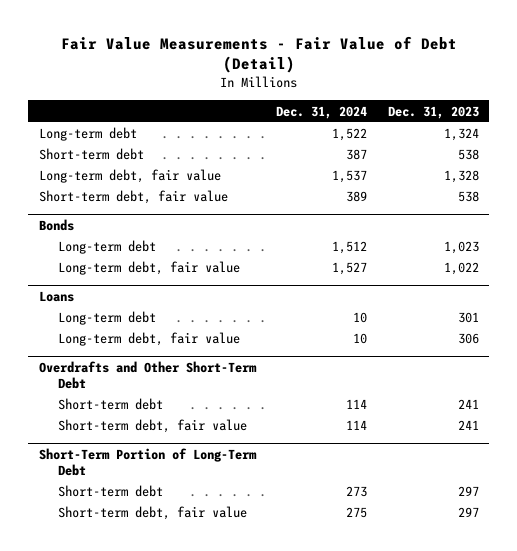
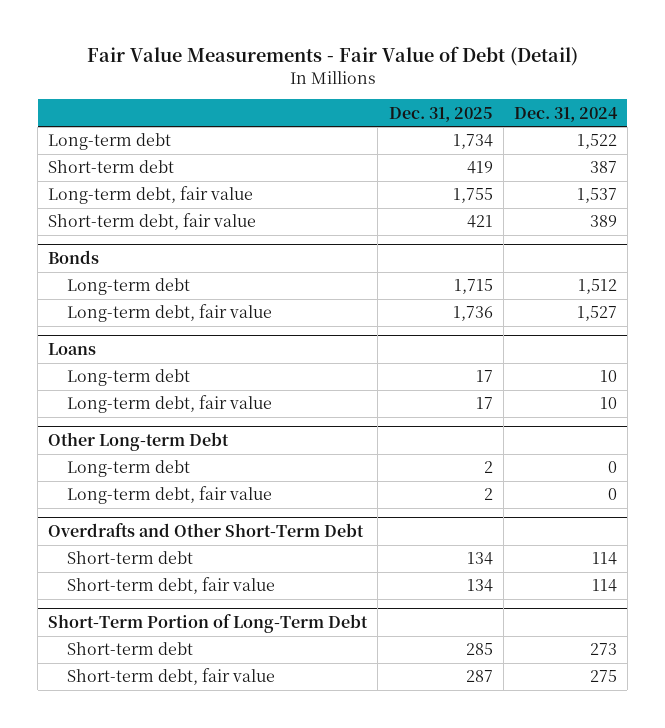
- | Dec. 31, 2024 | Dec. 31, 2023
+ | Dec. 31, 2025 | Dec. 31, 2024
+ Other Long-term Debt
+ Long-term debt | 2 | 0
+ Long-term debt, fair value | 2 | 0

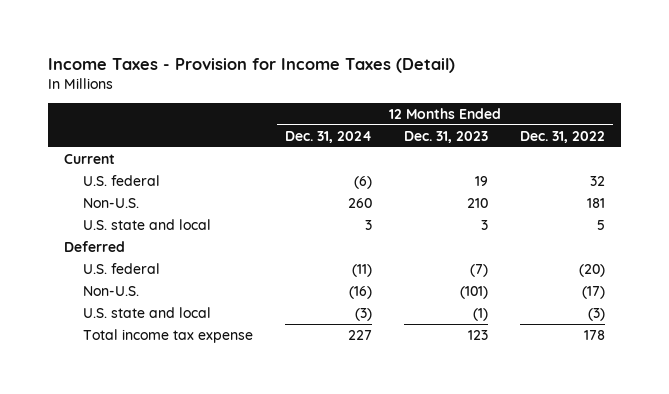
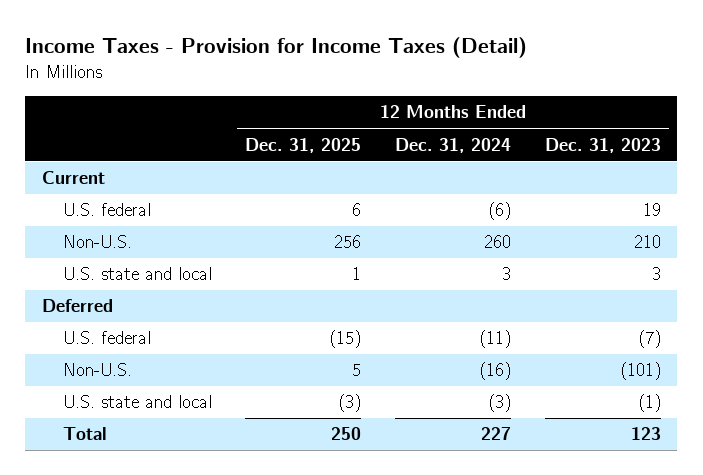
- | 12 Months Ended Dec. 31, 2024 | 12 Months Ended Dec. 31, 2023 | 12 Months Ended Dec. 31, 2022
+ | 12 Months Ended Dec. 31, 2025 | 12 Months Ended Dec. 31, 2024 | 12 Months Ended Dec. 31, 2023
- Total income tax expense | 227 | 123 | 178
+ Total | 250 | 227 | 123

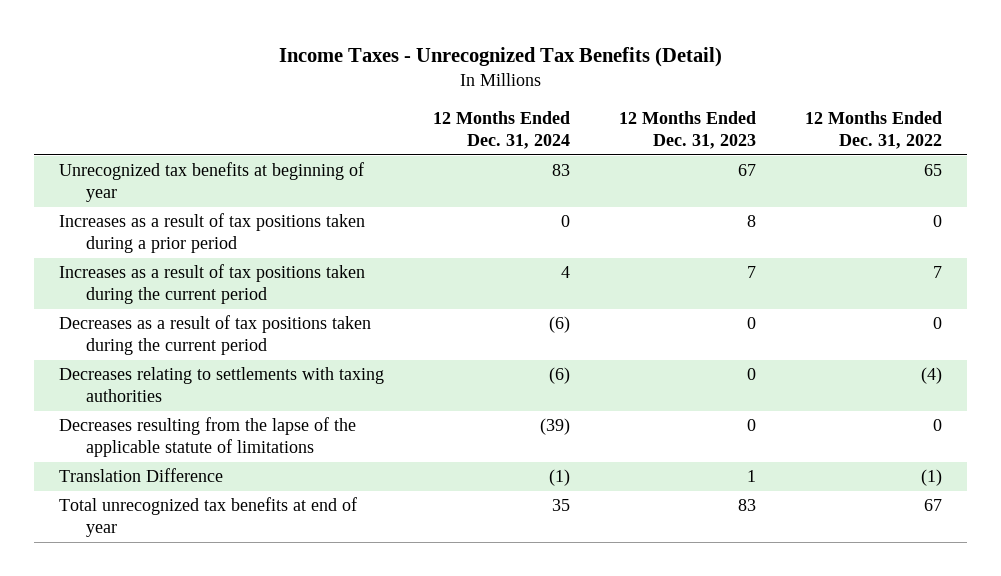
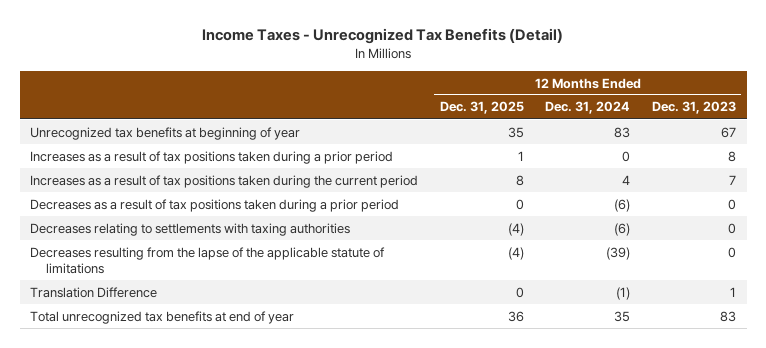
- | 12 Months Ended Dec. 31, 2024 | 12 Months Ended Dec. 31, 2023 | 12 Months Ended Dec. 31, 2022
+ | 12 Months Ended Dec. 31, 2025 | 12 Months Ended Dec. 31, 2024 | 12 Months Ended Dec. 31, 2023
- Decreases as a result of tax positions taken during the current period | (6) | 0 | 0
+ Decreases as a result of tax positions taken during a prior period | 0 | (6) | 0

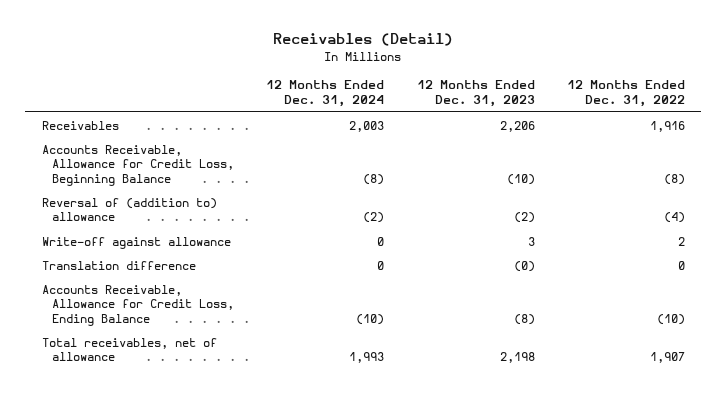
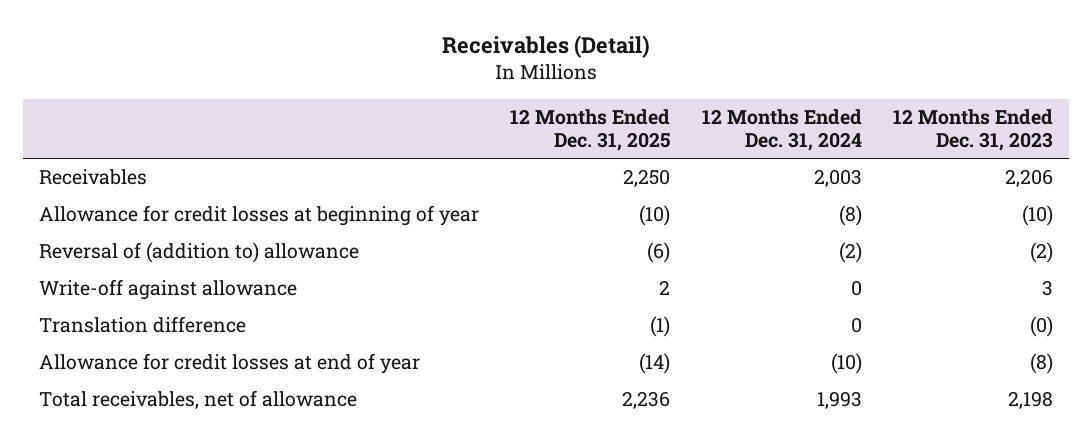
- | 12 Months Ended Dec. 31, 2024 | 12 Months Ended Dec. 31, 2023 | 12 Months Ended Dec. 31, 2022
+ | 12 Months Ended Dec. 31, 2025 | 12 Months Ended Dec. 31, 2024 | 12 Months Ended Dec. 31, 2023
- Accounts Receivable, Allowance for Credit Loss, Beginning Balance | (8) | (10) | (8)
+ Allowance for credit losses at beginning of year | (10) | (8) | (10)
- Accounts Receivable, Allowance for Credit Loss, Ending Balance | (10) | (8) | (10)
+ Allowance for credit losses at end of year | (14) | (10) | (8)

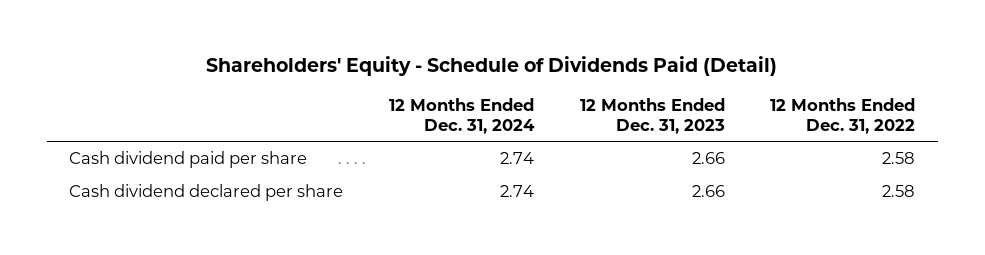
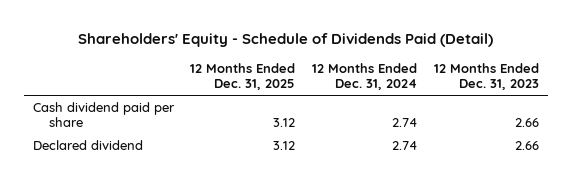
- | 12 Months Ended Dec. 31, 2024 | 12 Months Ended Dec. 31, 2023 | 12 Months Ended Dec. 31, 2022
+ | 12 Months Ended Dec. 31, 2025 | 12 Months Ended Dec. 31, 2024 | 12 Months Ended Dec. 31, 2023
- Cash dividend declared per share | 2.74 | 2.66 | 2.58
+ Declared dividend | 3.12 | 2.74 | 2.66

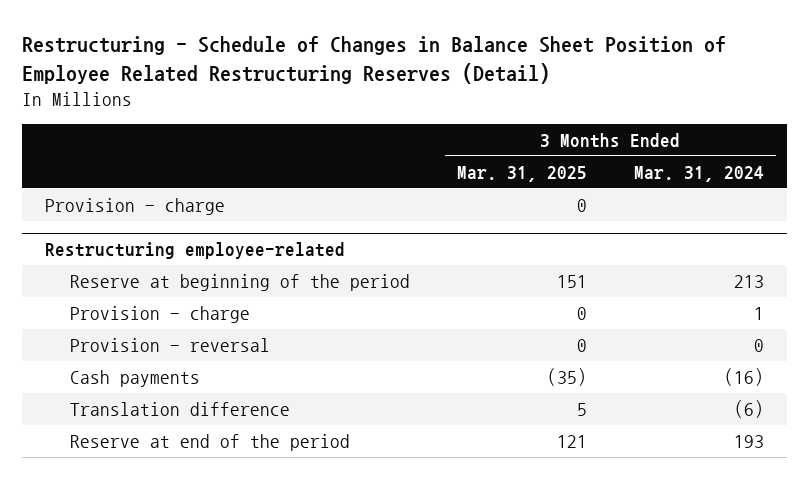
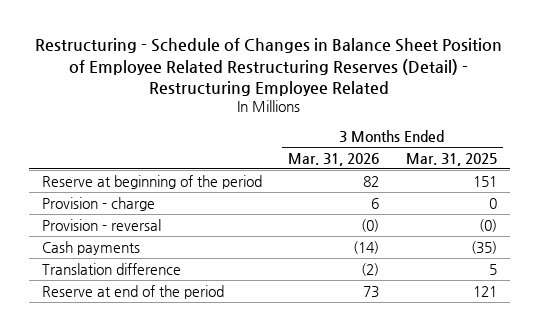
- Restructuring - Schedule of Changes in Balance Sheet Position of Employee Related Restructuring Reserves (Detail)
+ Restructuring - Schedule of Changes in Balance Sheet Position of Employee Related Restructuring Reserves (Detail) - Restructuring Employee Related
- | 3 Months Ended Mar. 31, 2025 | 3 Months Ended Mar. 31, 2024
+ | 3 Months Ended Mar. 31, 2026 | 3 Months Ended Mar. 31, 2025
- Provision - charge | 0 |
- Restructuring employee-related
- Provision - reversal | 0 | 0
+ Provision - reversal | (0) | (0)

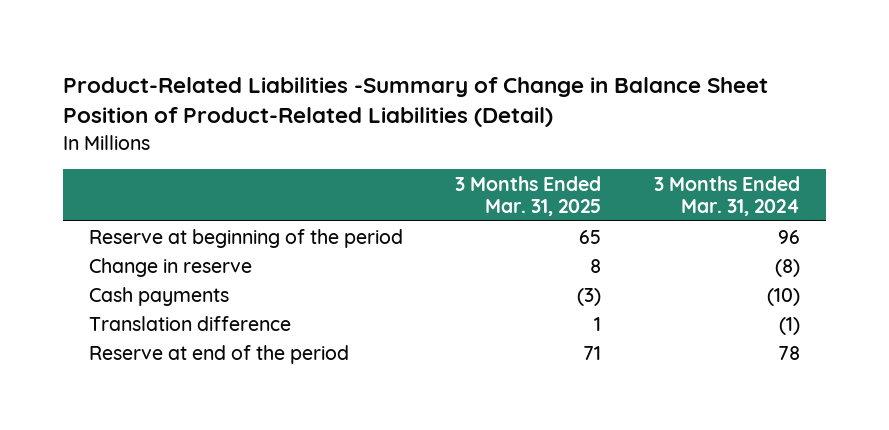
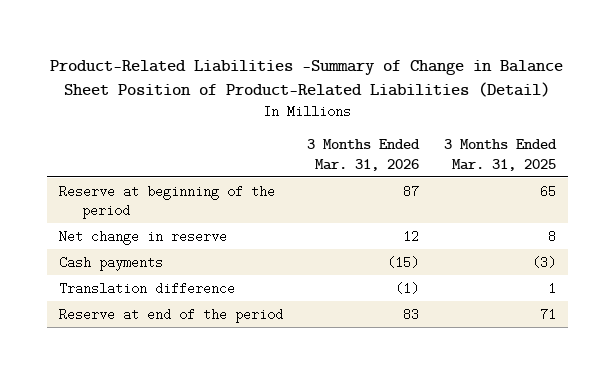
- | 3 Months Ended Mar. 31, 2025 | 3 Months Ended Mar. 31, 2024
+ | 3 Months Ended Mar. 31, 2026 | 3 Months Ended Mar. 31, 2025
- Change in reserve | 8 | (8)
+ Net change in reserve | 12 | 8

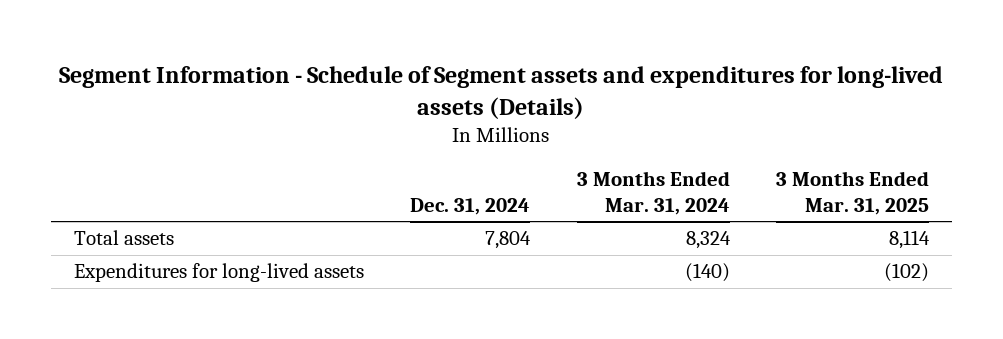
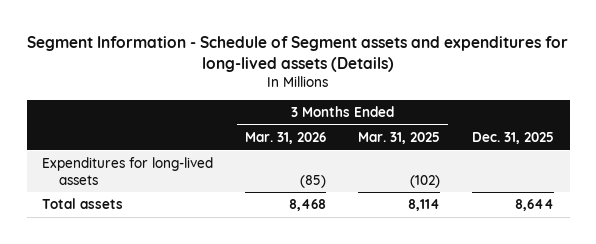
- | Dec. 31, 2024 | 3 Months Ended Mar. 31, 2024 | 3 Months Ended Mar. 31, 2025
+ | 3 Months Ended Mar. 31, 2026 | 3 Months Ended Mar. 31, 2025 | Dec. 31, 2025
moved down: Total assets | 8,468 | 8,114 | 8,644

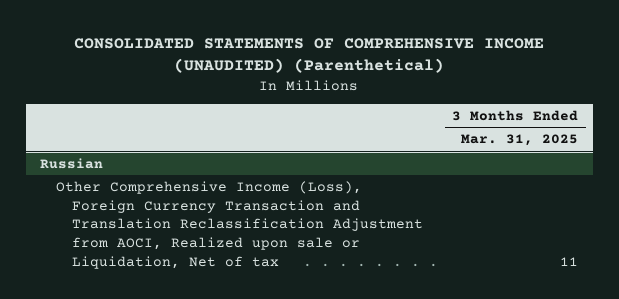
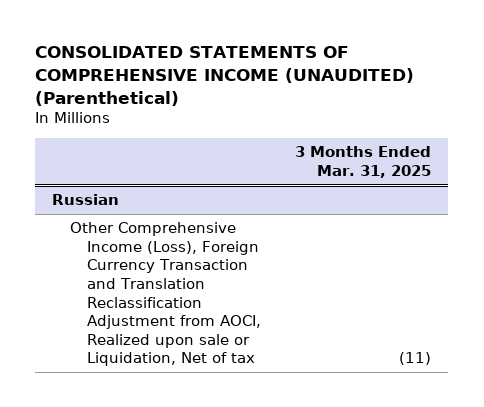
@ Russian
- Other Comprehensive Income (Loss), Foreign Currency Transaction and Translation Reclassification Adjustment from AOCI, Realized upon sale or Liquidation, Net of tax | 11
+ Other Comprehensive Income (Loss), Foreign Currency Transaction and Translation Reclassification Adjustment from AOCI, Realized upon sale or Liquidation, Net of tax | (11)

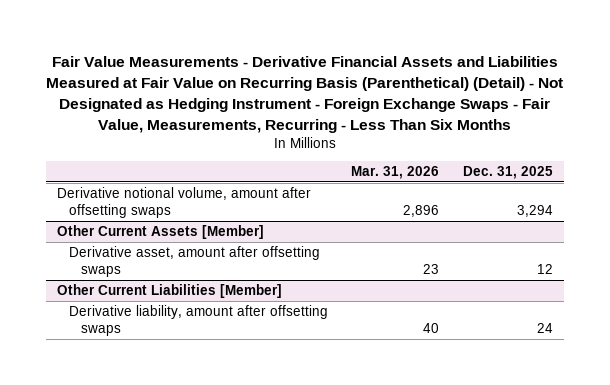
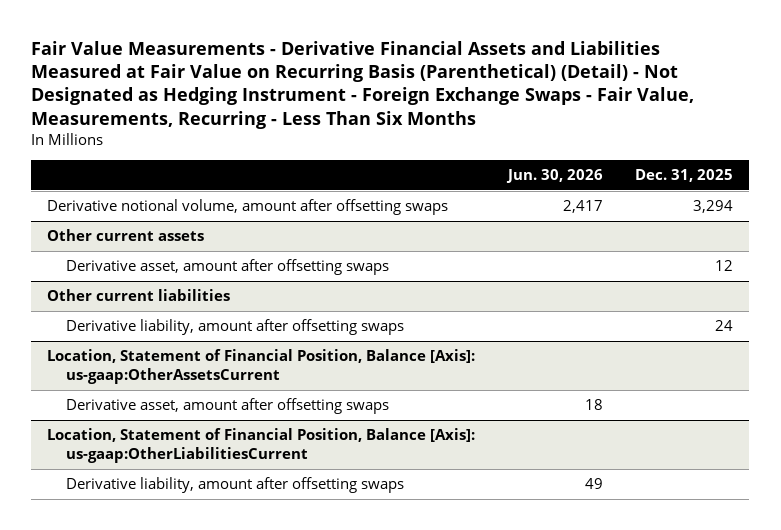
- | Mar. 31, 2026 | Dec. 31, 2025
+ | Jun. 30, 2026 | Dec. 31, 2025
- Other Current Assets [Member]
+ Other current assets
- Other Current Liabilities [Member]
+ Other current liabilities
+ Location, Statement of Financial Position, Balance [Axis]: us-gaap:OtherAssetsCurrent
+ Derivative asset, amount after offsetting swaps | 18 |
+ Location, Statement of Financial Position, Balance [Axis]: us-gaap:OtherLiabilitiesCurrent
+ Derivative liability, amount after offsetting swaps | 49 |

